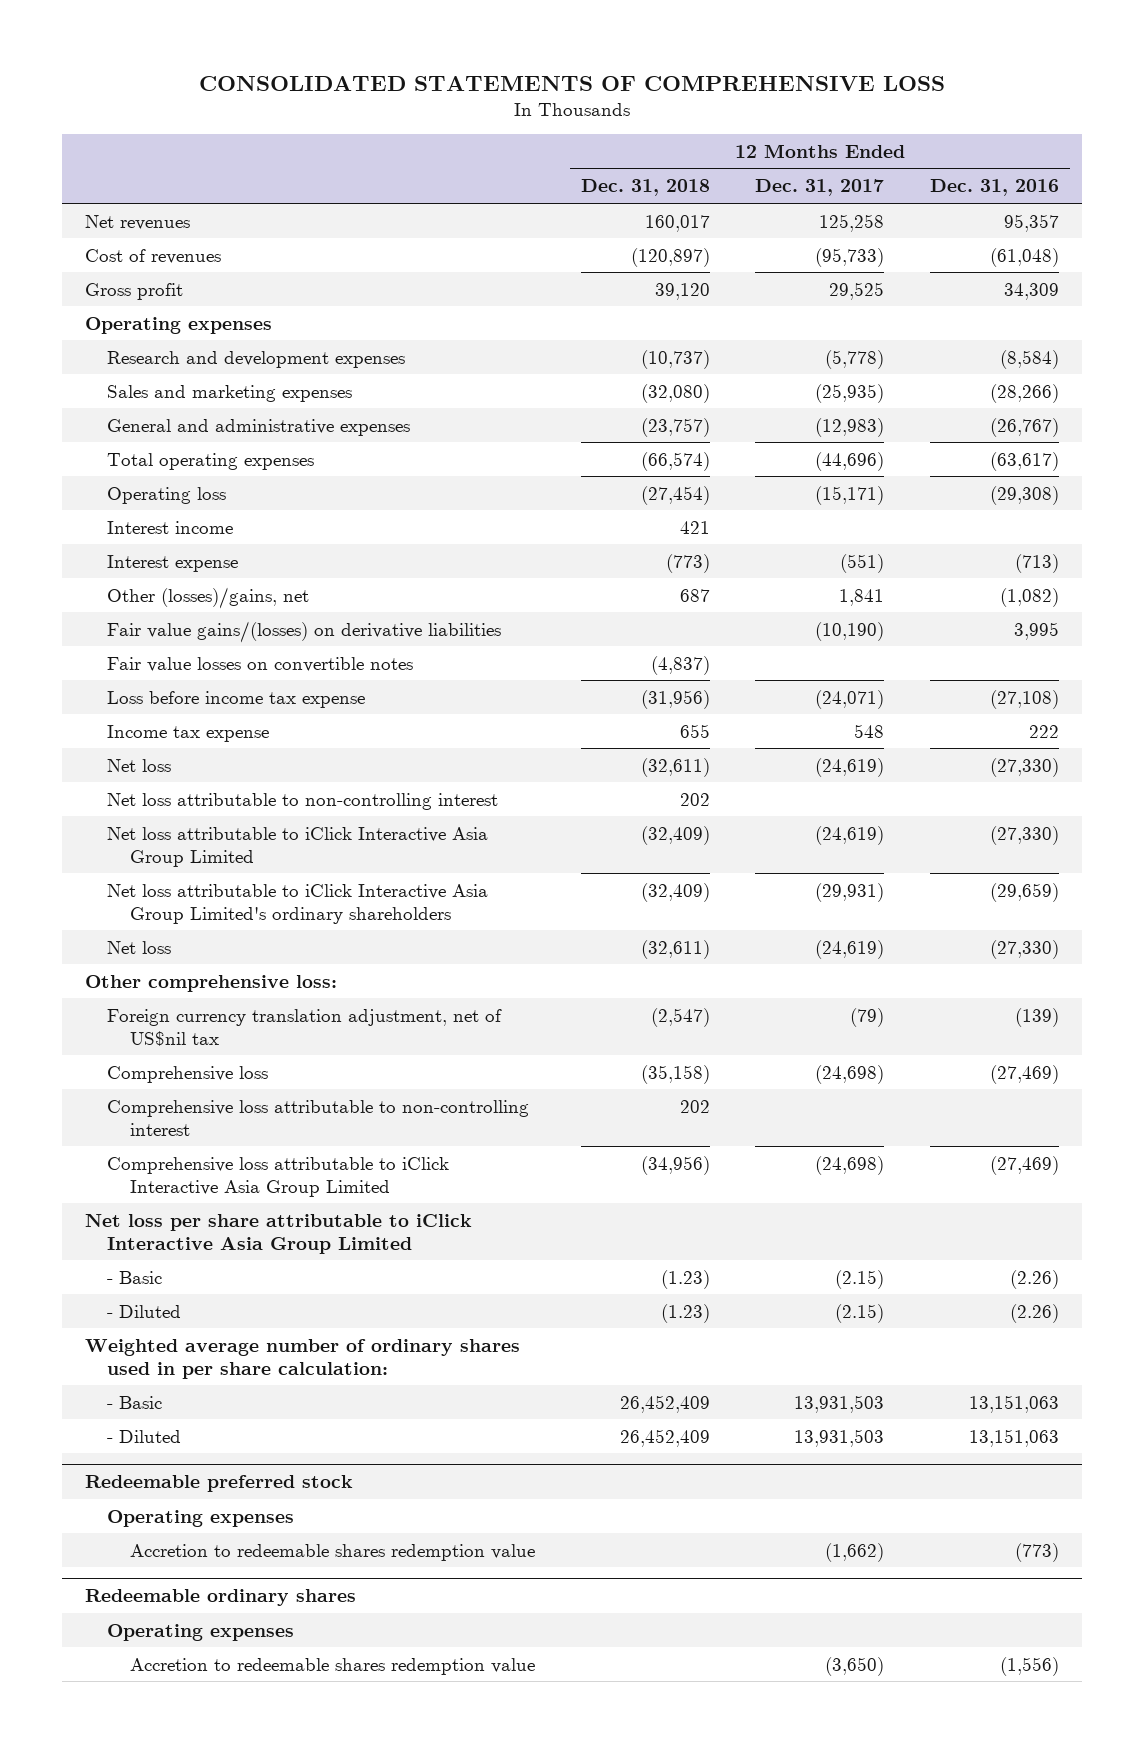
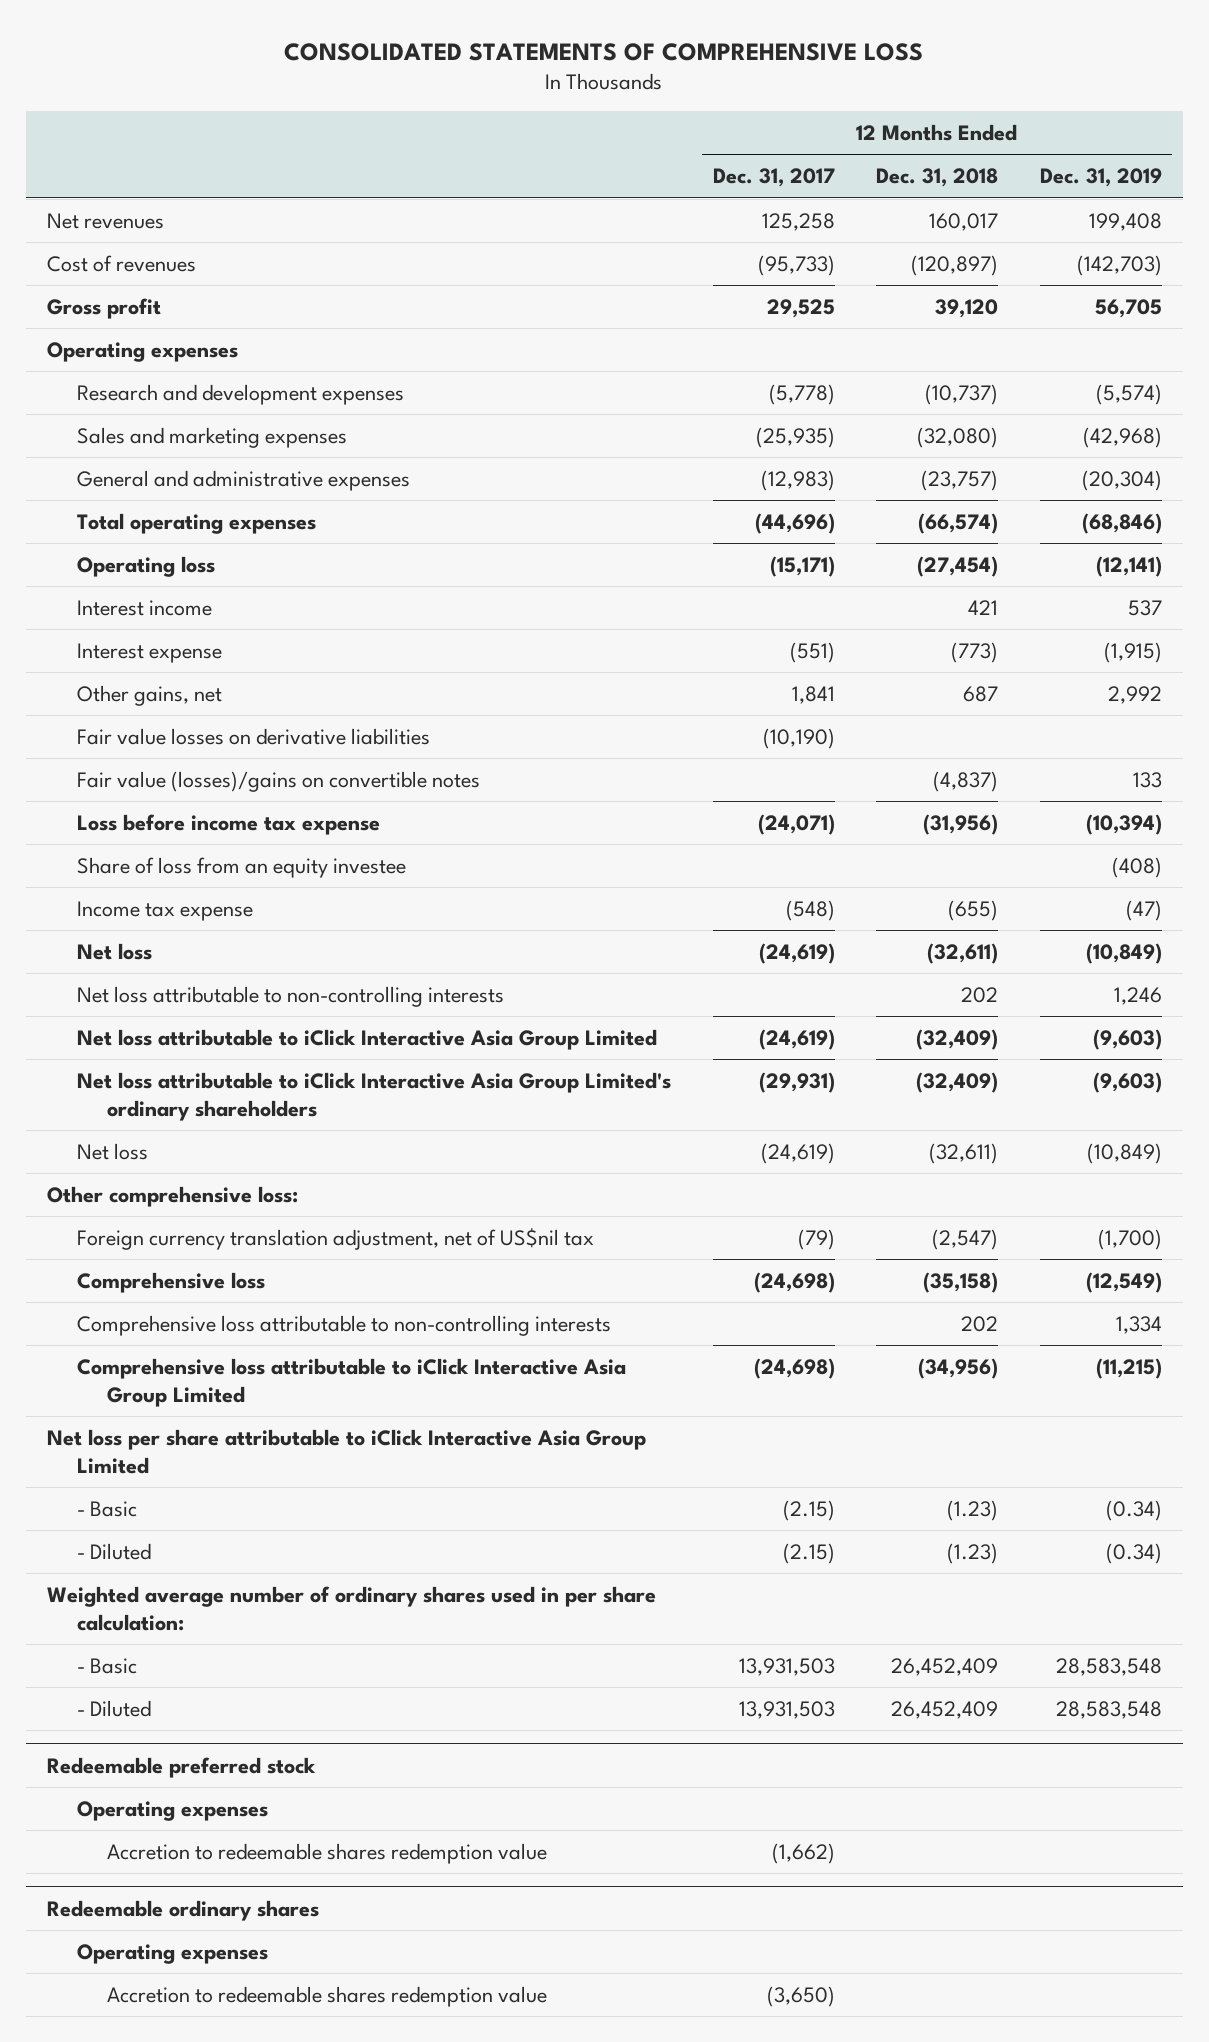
- | 12 Months Ended Dec. 31, 2018 | 12 Months Ended Dec. 31, 2017 | 12 Months Ended Dec. 31, 2016
+ | 12 Months Ended Dec. 31, 2017 | 12 Months Ended Dec. 31, 2018 | 12 Months Ended Dec. 31, 2019
- Other (losses)/gains, net | 687 | 1,841 | (1,082)
- Fair value gains/(losses) on derivative liabilities | | (10,190) | 3,995
- Fair value losses on convertible notes | (4,837) | |
+ Other gains, net | 1,841 | 687 | 2,992
+ Fair value losses on derivative liabilities | (10,190) | |
+ Fair value (losses)/gains on convertible notes | | (4,837) | 133
- Income tax expense | 655 | 548 | 222
+ Share of loss from an equity investee | | | (408)
+ Income tax expense | (548) | (655) | (47)
- Net loss attributable to non-controlling interest | 202 | |
+ Net loss attributable to non-controlling interests | | 202 | 1,246
- Comprehensive loss attributable to non-controlling interest | 202 | |
+ Comprehensive loss attributable to non-controlling interests | | 202 | 1,334

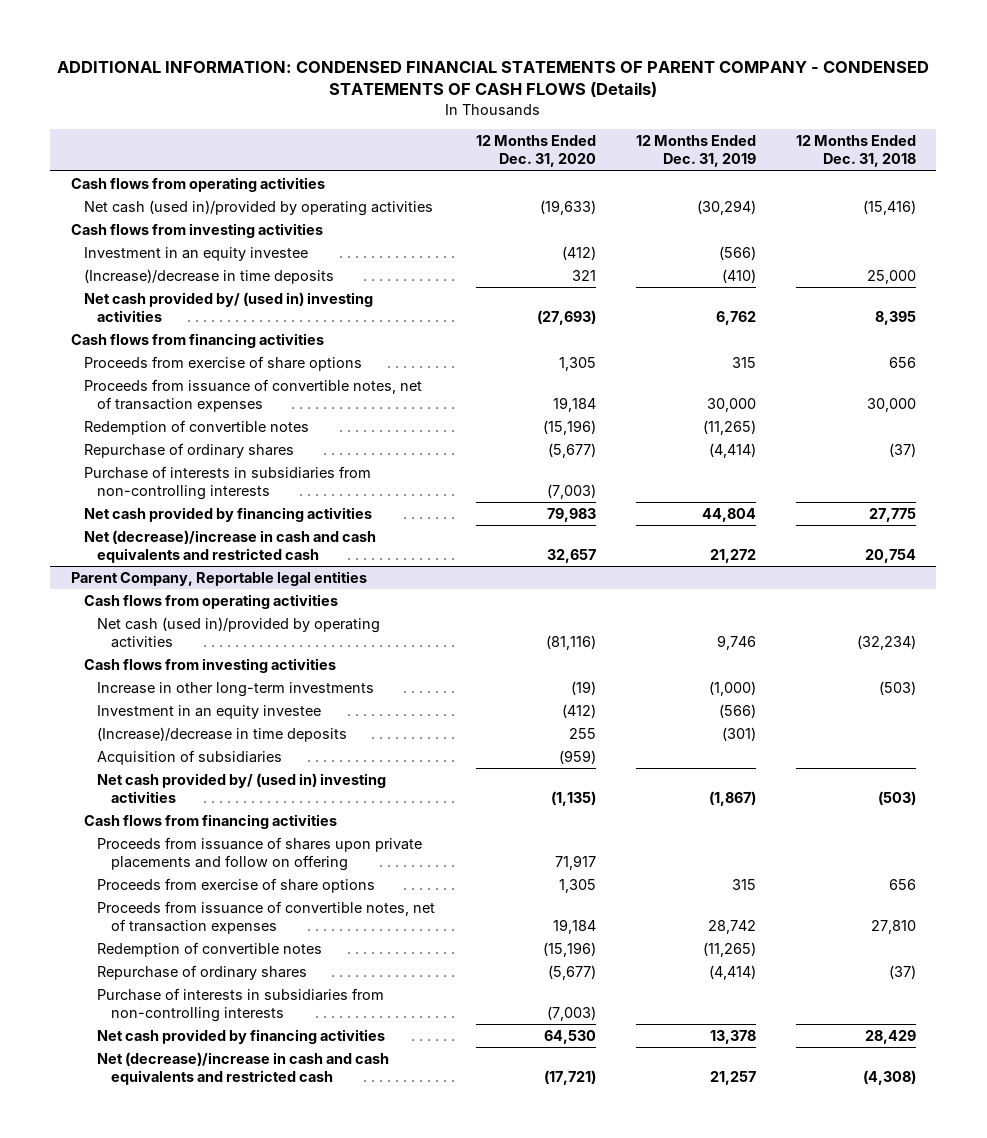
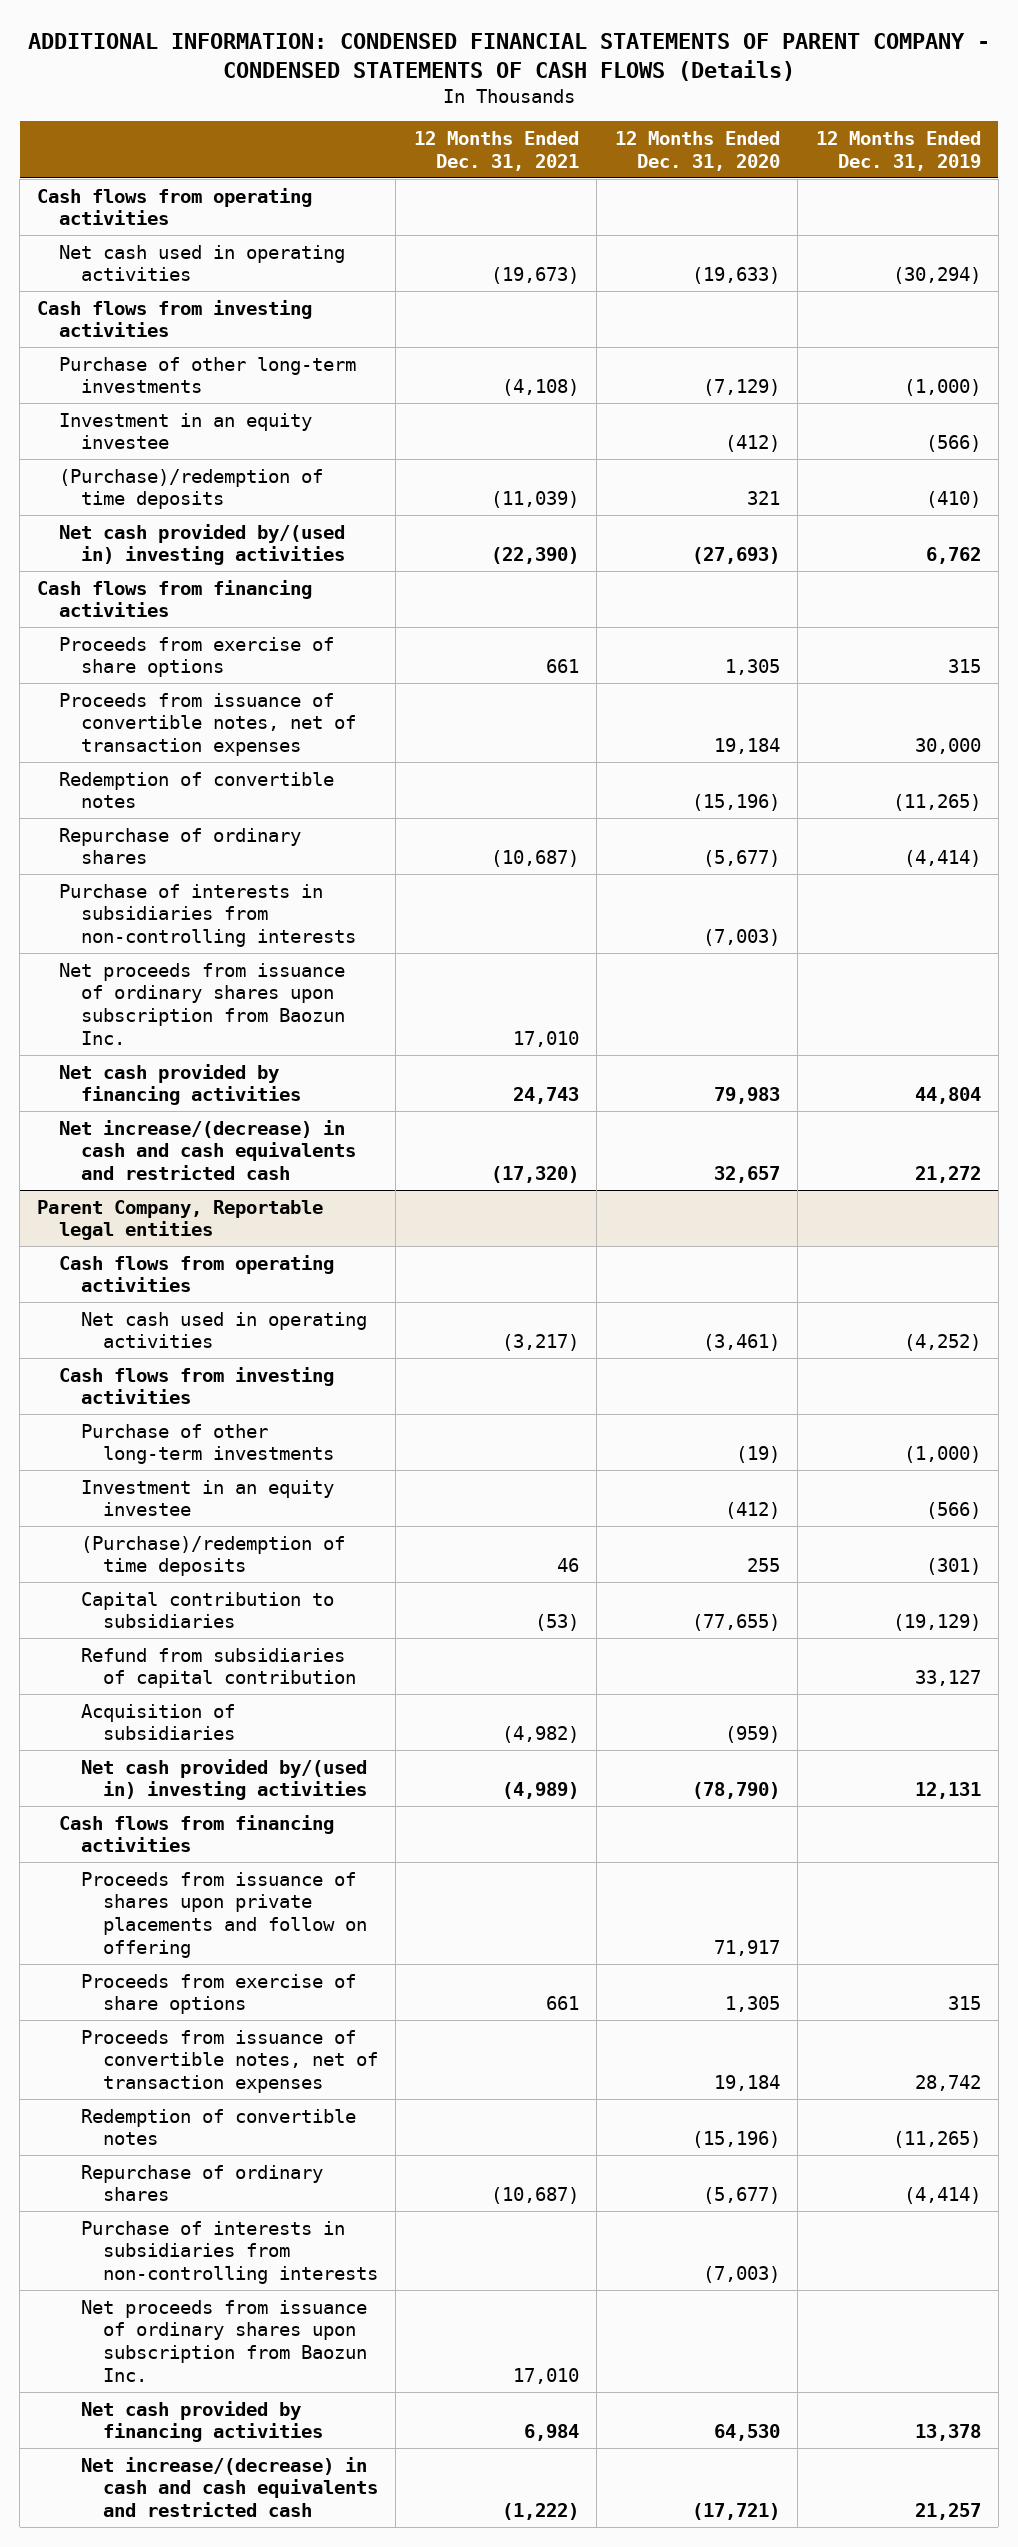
- | 12 Months Ended Dec. 31, 2020 | 12 Months Ended Dec. 31, 2019 | 12 Months Ended Dec. 31, 2018
+ | 12 Months Ended Dec. 31, 2021 | 12 Months Ended Dec. 31, 2020 | 12 Months Ended Dec. 31, 2019
- Net cash (used in)/provided by operating activities | (19,633) | (30,294) | (15,416)
+ Net cash used in operating activities | (19,673) | (19,633) | (30,294)
+ Purchase of other long-term investments | (4,108) | (7,129) | (1,000)
- (Increase)/decrease in time deposits | 321 | (410) | 25,000
- Net cash provided by/ (used in) investing activities | (27,693) | 6,762 | 8,395
+ (Purchase)/redemption of time deposits | (11,039) | 321 | (410)
+ Net cash provided by/(used in) investing activities | (22,390) | (27,693) | 6,762
+ Net proceeds from issuance of ordinary shares upon subscription from Baozun Inc. | 17,010 | |
- Net (decrease)/increase in cash and cash equivalents and restricted cash | 32,657 | 21,272 | 20,754
+ Net increase/(decrease) in cash and cash equivalents and restricted cash | (17,320) | 32,657 | 21,272
@ Parent Company, Reportable legal entities
- Net cash (used in)/provided by operating activities | (81,116) | 9,746 | (32,234)
+ Net cash used in operating activities | (3,217) | (3,461) | (4,252)
- Increase in other long-term investments | (19) | (1,000) | (503)
+ Purchase of other long-term investments | | (19) | (1,000)
- (Increase)/decrease in time deposits | 255 | (301) |
+ (Purchase)/redemption of time deposits | 46 | 255 | (301)
+ Capital contribution to subsidiaries | (53) | (77,655) | (19,129)
+ Refund from subsidiaries of capital contribution | | | 33,127
- Net cash provided by/ (used in) investing activities | (1,135) | (1,867) | (503)
+ Net cash provided by/(used in) investing activities | (4,989) | (78,790) | 12,131
+ Net proceeds from issuance of ordinary shares upon subscription from Baozun Inc. | 17,010 | |
- Net (decrease)/increase in cash and cash equivalents and restricted cash | (17,721) | 21,257 | (4,308)
+ Net increase/(decrease) in cash and cash equivalents and restricted cash | (1,222) | (17,721) | 21,257

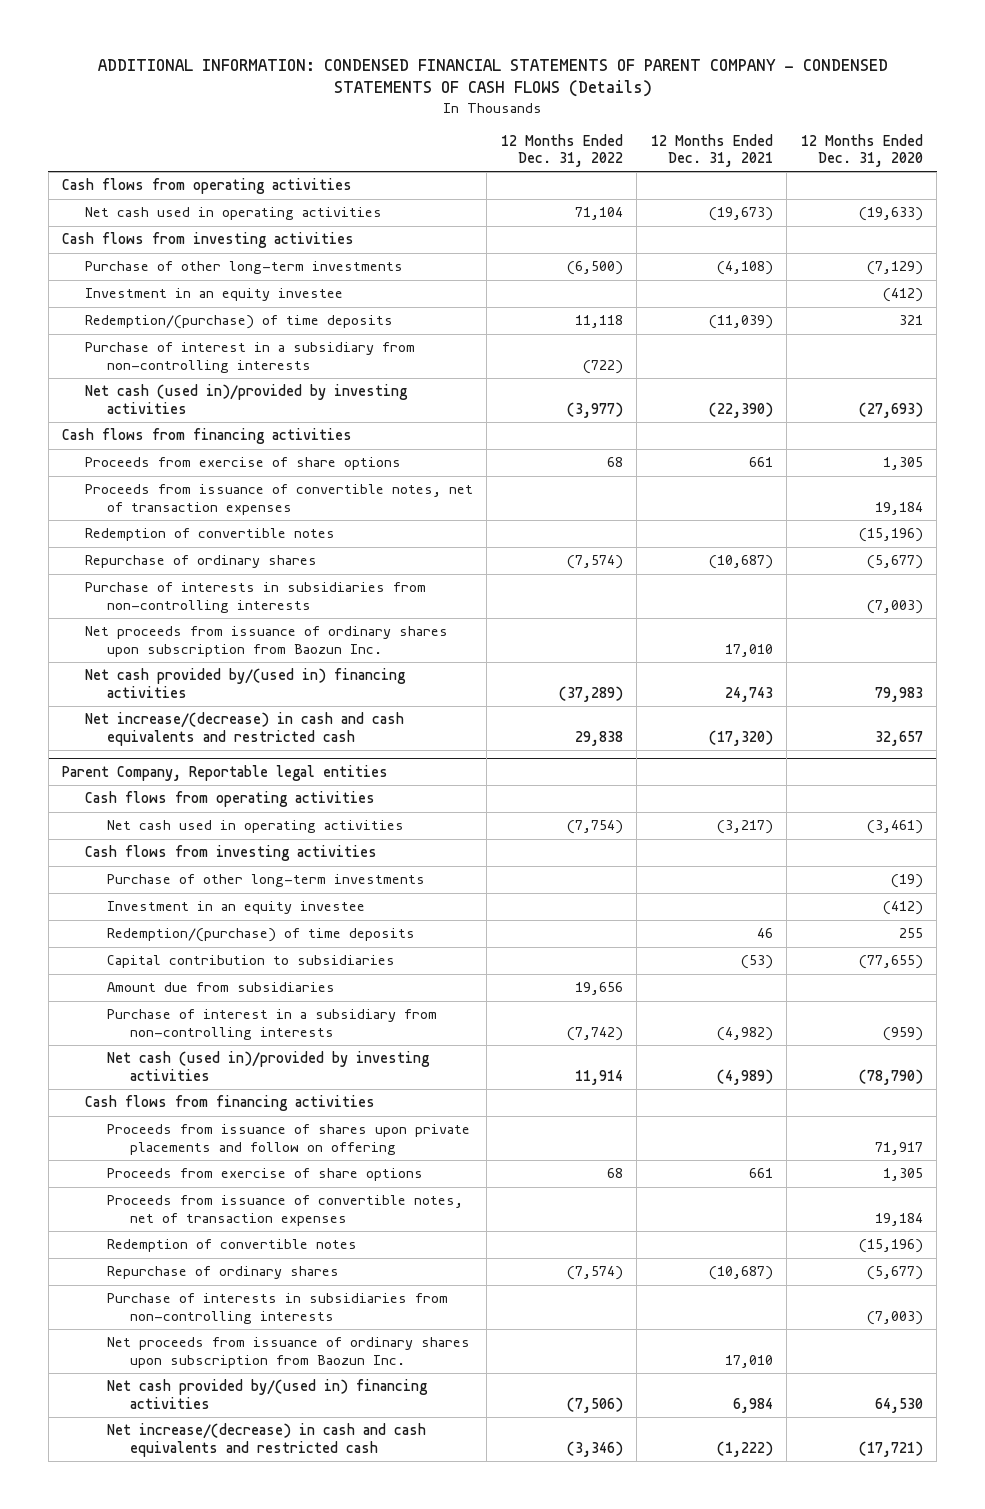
- | 12 Months Ended Dec. 31, 2021 | 12 Months Ended Dec. 31, 2020 | 12 Months Ended Dec. 31, 2019
+ | 12 Months Ended Dec. 31, 2022 | 12 Months Ended Dec. 31, 2021 | 12 Months Ended Dec. 31, 2020
- (Purchase)/redemption of time deposits | (11,039) | 321 | (410)
- Net cash provided by/(used in) investing activities | (22,390) | (27,693) | 6,762
+ Redemption/(purchase) of time deposits | 11,118 | (11,039) | 321
+ Purchase of interest in a subsidiary from non-controlling interests | (722) | |
+ Net cash (used in)/provided by investing activities | (3,977) | (22,390) | (27,693)
- Net cash provided by financing activities | 24,743 | 79,983 | 44,804
+ Net cash provided by/(used in) financing activities | (37,289) | 24,743 | 79,983
@ Parent Company, Reportable legal entities
- (Purchase)/redemption of time deposits | 46 | 255 | (301)
+ Redemption/(purchase) of time deposits | | 46 | 255
- Refund from subsidiaries of capital contribution | | | 33,127
- Acquisition of subsidiaries | (4,982) | (959) |
- Net cash provided by/(used in) investing activities | (4,989) | (78,790) | 12,131
+ Amount due from subsidiaries | 19,656 | |
+ Purchase of interest in a subsidiary from non-controlling interests | (7,742) | (4,982) | (959)
+ Net cash (used in)/provided by investing activities | 11,914 | (4,989) | (78,790)
- Net cash provided by financing activities | 6,984 | 64,530 | 13,378
+ Net cash provided by/(used in) financing activities | (7,506) | 6,984 | 64,530

